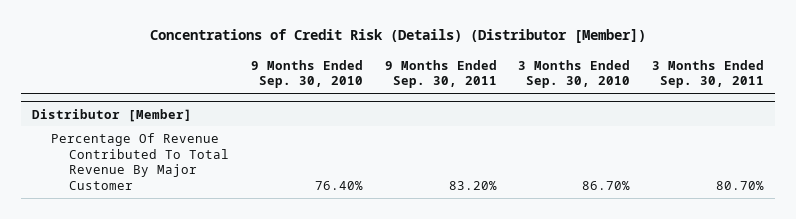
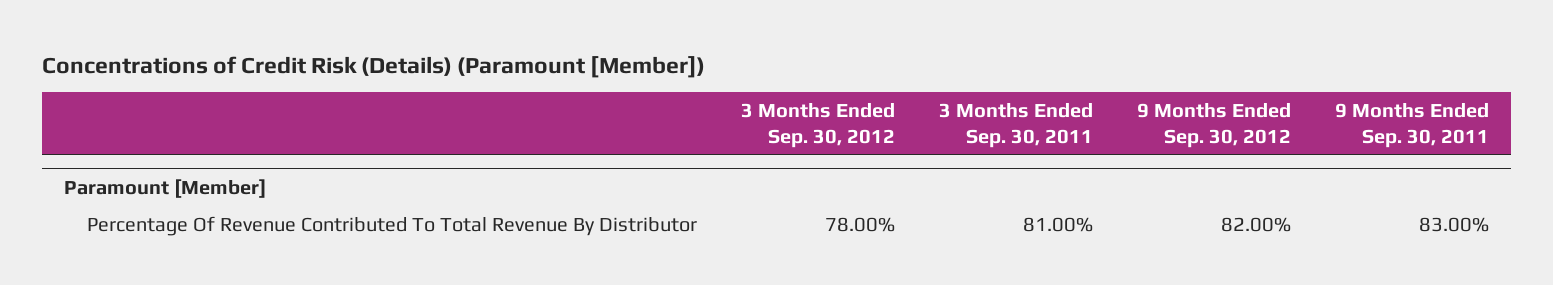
- Concentrations of Credit Risk (Details) (Distributor [Member])
+ Concentrations of Credit Risk (Details) (Paramount [Member])
- | 9 Months Ended Sep. 30, 2010 | 9 Months Ended Sep. 30, 2011 | 3 Months Ended Sep. 30, 2010 | 3 Months Ended Sep. 30, 2011
+ | 3 Months Ended Sep. 30, 2012 | 3 Months Ended Sep. 30, 2011 | 9 Months Ended Sep. 30, 2012 | 9 Months Ended Sep. 30, 2011
- Distributor [Member]
- Percentage Of Revenue Contributed To Total Revenue By Major Customer | 76.40% | 83.20% | 86.70% | 80.70%
+ Paramount [Member]
+ Percentage Of Revenue Contributed To Total Revenue By Distributor | 78.00% | 81.00% | 82.00% | 83.00%

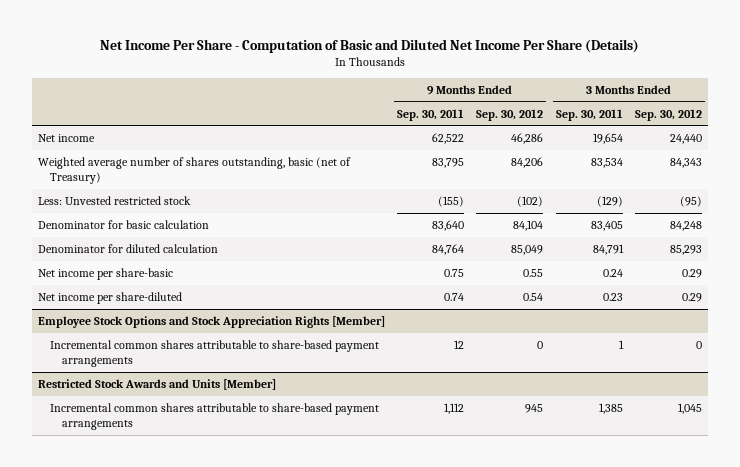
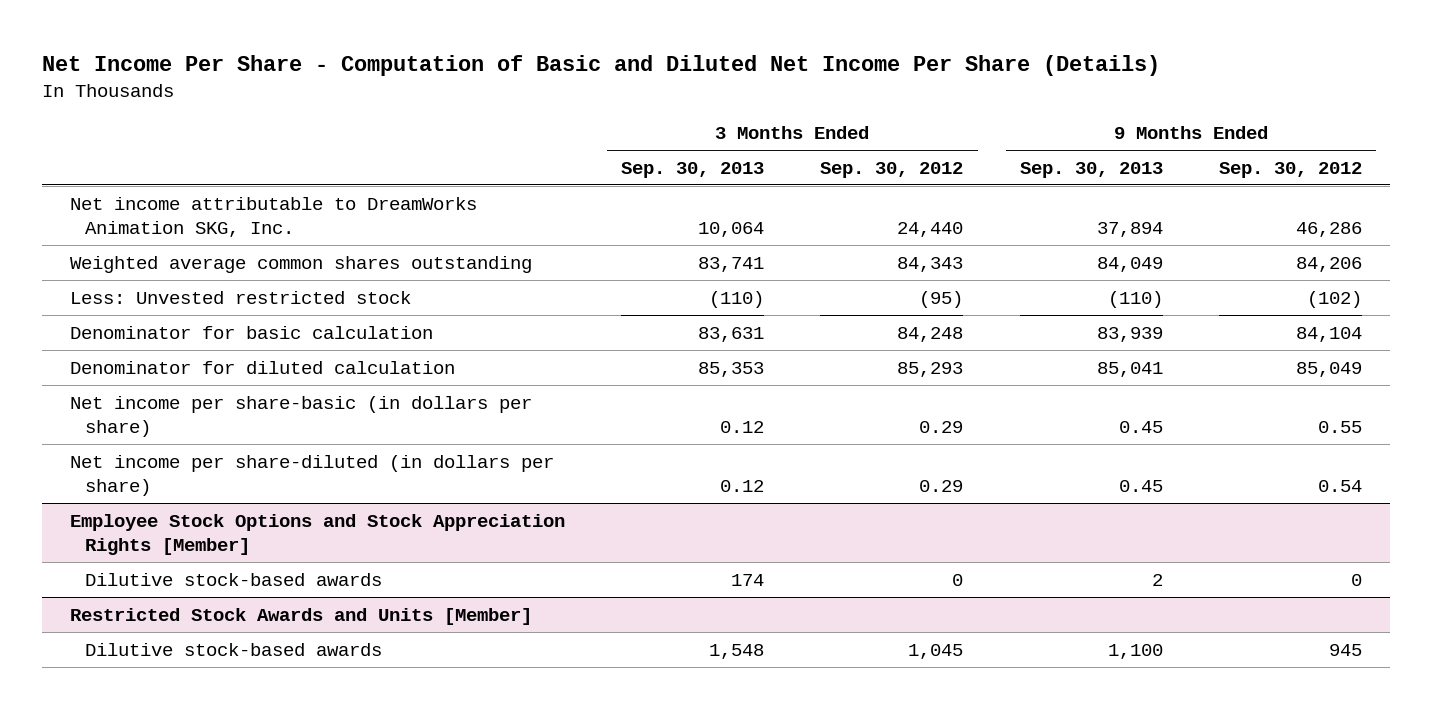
- | 9 Months Ended Sep. 30, 2011 | 9 Months Ended Sep. 30, 2012 | 3 Months Ended Sep. 30, 2011 | 3 Months Ended Sep. 30, 2012
+ | 3 Months Ended Sep. 30, 2013 | 3 Months Ended Sep. 30, 2012 | 9 Months Ended Sep. 30, 2013 | 9 Months Ended Sep. 30, 2012
- Net income | 62,522 | 46,286 | 19,654 | 24,440
- Weighted average number of shares outstanding, basic (net of Treasury) | 83,795 | 84,206 | 83,534 | 84,343
+ Net income attributable to DreamWorks Animation SKG, Inc. | 10,064 | 24,440 | 37,894 | 46,286
+ Weighted average common shares outstanding | 83,741 | 84,343 | 84,049 | 84,206
- Net income per share-basic | 0.75 | 0.55 | 0.24 | 0.29
- Net income per share-diluted | 0.74 | 0.54 | 0.23 | 0.29
+ Net income per share-basic (in dollars per share) | 0.12 | 0.29 | 0.45 | 0.55
+ Net income per share-diluted (in dollars per share) | 0.12 | 0.29 | 0.45 | 0.54
@ Employee Stock Options and Stock Appreciation Rights [Member]
- Incremental common shares attributable to share-based payment arrangements | 12 | 0 | 1 | 0
+ Dilutive stock-based awards | 174 | 0 | 2 | 0
@ Restricted Stock Awards and Units [Member]
- Incremental common shares attributable to share-based payment arrangements | 1,112 | 945 | 1,385 | 1,045
+ Dilutive stock-based awards | 1,548 | 1,045 | 1,100 | 945

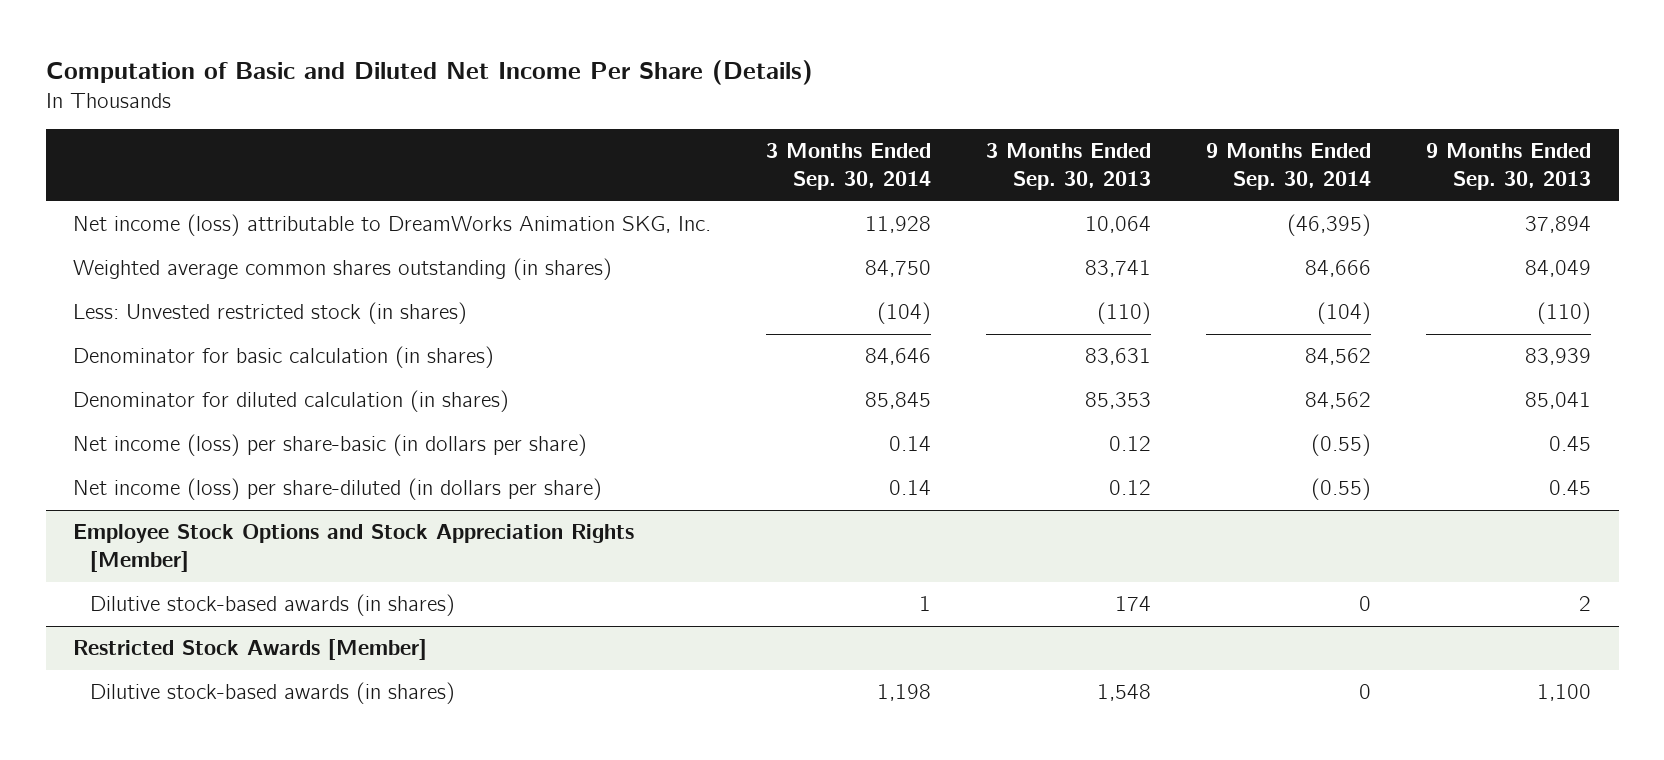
- Net Income Per Share - Computation of Basic and Diluted Net Income Per Share (Details)
+ Computation of Basic and Diluted Net Income Per Share (Details)
- | 3 Months Ended Sep. 30, 2013 | 3 Months Ended Sep. 30, 2012 | 9 Months Ended Sep. 30, 2013 | 9 Months Ended Sep. 30, 2012
+ | 3 Months Ended Sep. 30, 2014 | 3 Months Ended Sep. 30, 2013 | 9 Months Ended Sep. 30, 2014 | 9 Months Ended Sep. 30, 2013
- Net income attributable to DreamWorks Animation SKG, Inc. | 10,064 | 24,440 | 37,894 | 46,286
- Weighted average common shares outstanding | 83,741 | 84,343 | 84,049 | 84,206
- Less: Unvested restricted stock | (110) | (95) | (110) | (102)
- Denominator for basic calculation | 83,631 | 84,248 | 83,939 | 84,104
- Denominator for diluted calculation | 85,353 | 85,293 | 85,041 | 85,049
- Net income per share-basic (in dollars per share) | 0.12 | 0.29 | 0.45 | 0.55
- Net income per share-diluted (in dollars per share) | 0.12 | 0.29 | 0.45 | 0.54
+ Net income (loss) attributable to DreamWorks Animation SKG, Inc. | 11,928 | 10,064 | (46,395) | 37,894
+ Weighted average common shares outstanding (in shares) | 84,750 | 83,741 | 84,666 | 84,049
+ Less: Unvested restricted stock (in shares) | (104) | (110) | (104) | (110)
+ Denominator for basic calculation (in shares) | 84,646 | 83,631 | 84,562 | 83,939
+ Denominator for diluted calculation (in shares) | 85,845 | 85,353 | 84,562 | 85,041
+ Net income (loss) per share-basic (in dollars per share) | 0.14 | 0.12 | (0.55) | 0.45
+ Net income (loss) per share-diluted (in dollars per share) | 0.14 | 0.12 | (0.55) | 0.45
@ Employee Stock Options and Stock Appreciation Rights [Member]
- Dilutive stock-based awards | 174 | 0 | 2 | 0
- Restricted Stock Awards and Units [Member]
- Dilutive stock-based awards | 1,548 | 1,045 | 1,100 | 945
@ Employee Stock Options and Stock Appreciation Rights [Member]
+ Dilutive stock-based awards (in shares) | 1 | 174 | 0 | 2
+ Restricted Stock Awards [Member]
+ Dilutive stock-based awards (in shares) | 1,198 | 1,548 | 0 | 1,100

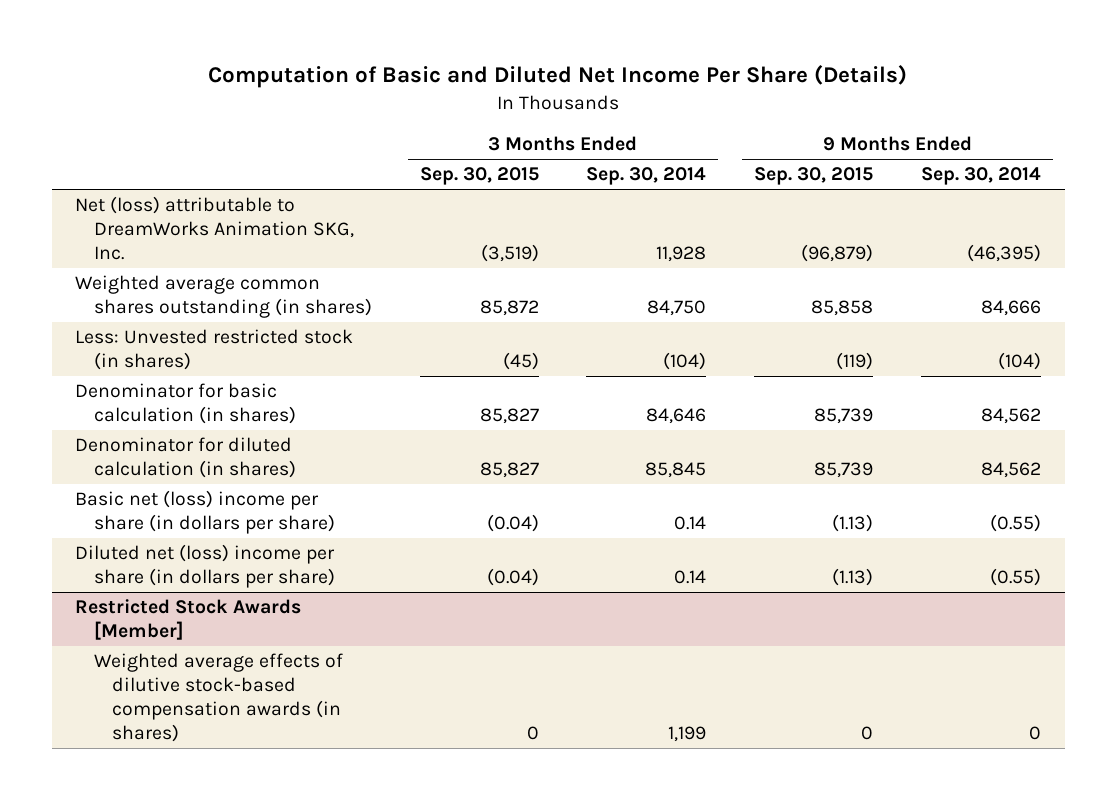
- | 3 Months Ended Sep. 30, 2014 | 3 Months Ended Sep. 30, 2013 | 9 Months Ended Sep. 30, 2014 | 9 Months Ended Sep. 30, 2013
+ | 3 Months Ended Sep. 30, 2015 | 3 Months Ended Sep. 30, 2014 | 9 Months Ended Sep. 30, 2015 | 9 Months Ended Sep. 30, 2014
- Net income (loss) attributable to DreamWorks Animation SKG, Inc. | 11,928 | 10,064 | (46,395) | 37,894
+ Net (loss) attributable to DreamWorks Animation SKG, Inc. | (3,519) | 11,928 | (96,879) | (46,395)
- Net income (loss) per share-basic (in dollars per share) | 0.14 | 0.12 | (0.55) | 0.45
- Net income (loss) per share-diluted (in dollars per share) | 0.14 | 0.12 | (0.55) | 0.45
- Employee Stock Options and Stock Appreciation Rights [Member]
- Dilutive stock-based awards (in shares) | 1 | 174 | 0 | 2
+ Basic net (loss) income per share (in dollars per share) | (0.04) | 0.14 | (1.13) | (0.55)
+ Diluted net (loss) income per share (in dollars per share) | (0.04) | 0.14 | (1.13) | (0.55)
@ Restricted Stock Awards [Member]
- Dilutive stock-based awards (in shares) | 1,198 | 1,548 | 0 | 1,100
+ Weighted average effects of dilutive stock-based compensation awards (in shares) | 0 | 1,199 | 0 | 0

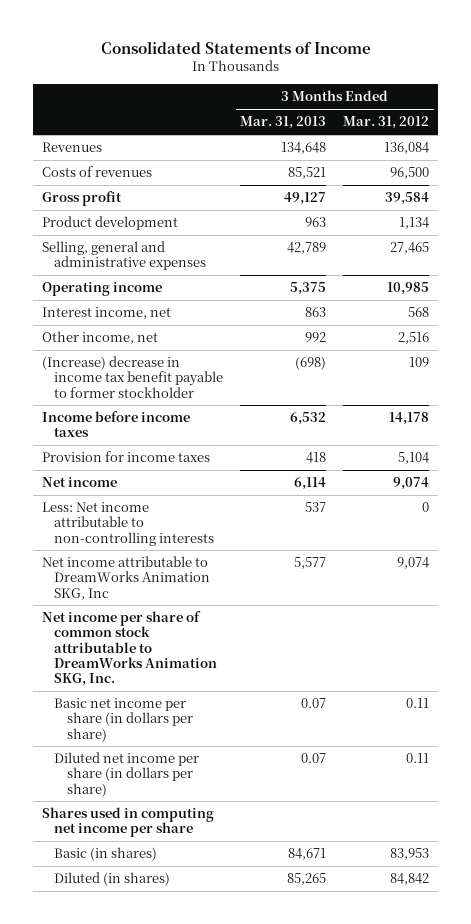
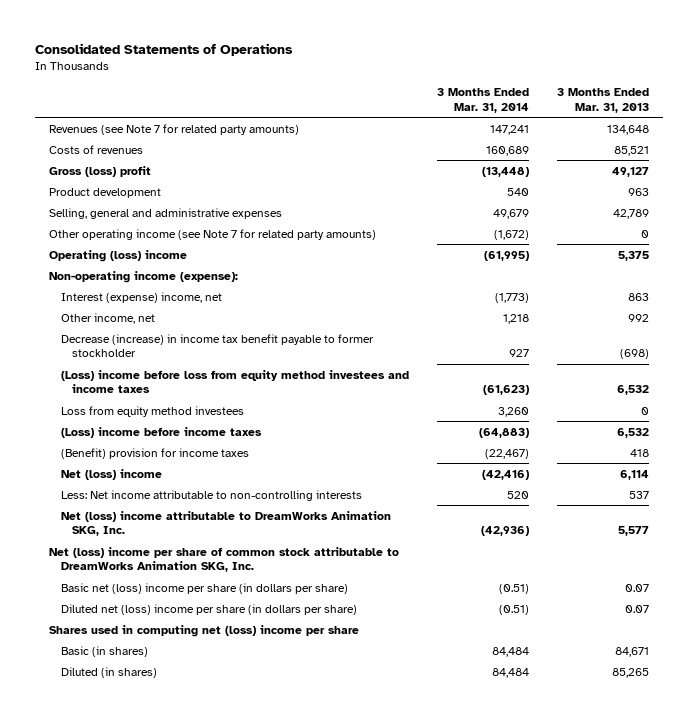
- Consolidated Statements of Income
+ Consolidated Statements of Operations
- | 3 Months Ended Mar. 31, 2013 | 3 Months Ended Mar. 31, 2012
+ | 3 Months Ended Mar. 31, 2014 | 3 Months Ended Mar. 31, 2013
- Revenues | 134,648 | 136,084
+ Revenues (see Note 7 for related party amounts) | 147,241 | 134,648
- Gross profit | 49,127 | 39,584
+ Gross (loss) profit | (13,448) | 49,127
- Operating income | 5,375 | 10,985
- Interest income, net | 863 | 568
+ Other operating income (see Note 7 for related party amounts) | (1,672) | 0
+ Operating (loss) income | (61,995) | 5,375
+ Non-operating income (expense):
+ Interest (expense) income, net | (1,773) | 863
- (Increase) decrease in income tax benefit payable to former stockholder | (698) | 109
- Income before income taxes | 6,532 | 14,178
- Provision for income taxes | 418 | 5,104
- Net income | 6,114 | 9,074
+ Decrease (increase) in income tax benefit payable to former stockholder | 927 | (698)
+ (Loss) income before loss from equity method investees and income taxes | (61,623) | 6,532
+ Loss from equity method investees | 3,260 | 0
+ (Loss) income before income taxes | (64,883) | 6,532
+ (Benefit) provision for income taxes | (22,467) | 418
+ Net (loss) income | (42,416) | 6,114
- Net income attributable to DreamWorks Animation SKG, Inc | 5,577 | 9,074
- Net income per share of common stock attributable to DreamWorks Animation SKG, Inc.
- Basic net income per share (in dollars per share) | 0.07 | 0.11
- Diluted net income per share (in dollars per share) | 0.07 | 0.11
- Shares used in computing net income per share
+ Net (loss) income attributable to DreamWorks Animation SKG, Inc. | (42,936) | 5,577
+ Net (loss) income per share of common stock attributable to DreamWorks Animation SKG, Inc.
+ Basic net (loss) income per share (in dollars per share) | (0.51) | 0.07
+ Diluted net (loss) income per share (in dollars per share) | (0.51) | 0.07
+ Shares used in computing net (loss) income per share

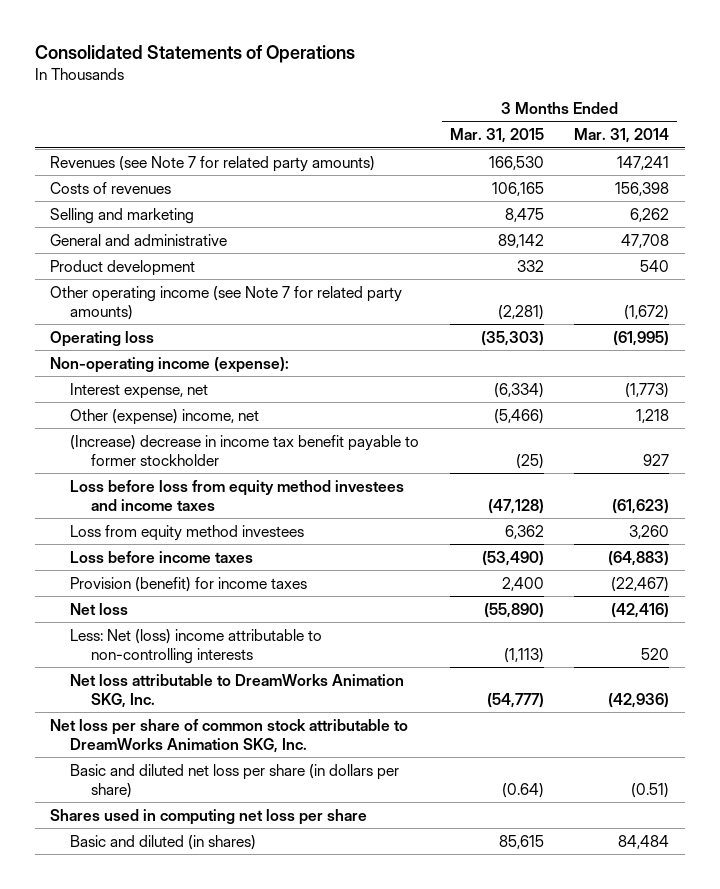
- | 3 Months Ended Mar. 31, 2014 | 3 Months Ended Mar. 31, 2013
+ | 3 Months Ended Mar. 31, 2015 | 3 Months Ended Mar. 31, 2014
- Costs of revenues | 160,689 | 85,521
- Gross (loss) profit | (13,448) | 49,127
+ Costs of revenues | 106,165 | 156,398
+ Selling and marketing | 8,475 | 6,262
+ General and administrative | 89,142 | 47,708
- Selling, general and administrative expenses | 49,679 | 42,789
- Operating (loss) income | (61,995) | 5,375
+ Operating loss | (35,303) | (61,995)
- Interest (expense) income, net | (1,773) | 863
- Other income, net | 1,218 | 992
- Decrease (increase) in income tax benefit payable to former stockholder | 927 | (698)
- (Loss) income before loss from equity method investees and income taxes | (61,623) | 6,532
+ Interest expense, net | (6,334) | (1,773)
+ Other (expense) income, net | (5,466) | 1,218
+ (Increase) decrease in income tax benefit payable to former stockholder | (25) | 927
+ Loss before loss from equity method investees and income taxes | (47,128) | (61,623)
- (Loss) income before income taxes | (64,883) | 6,532
- (Benefit) provision for income taxes | (22,467) | 418
- Net (loss) income | (42,416) | 6,114
- Less: Net income attributable to non-controlling interests | 520 | 537
- Net (loss) income attributable to DreamWorks Animation SKG, Inc. | (42,936) | 5,577
- Net (loss) income per share of common stock attributable to DreamWorks Animation SKG, Inc.
- Basic net (loss) income per share (in dollars per share) | (0.51) | 0.07
- Diluted net (loss) income per share (in dollars per share) | (0.51) | 0.07
- Shares used in computing net (loss) income per share
- Basic (in shares) | 84,484 | 84,671
- Diluted (in shares) | 84,484 | 85,265
+ Loss before income taxes | (53,490) | (64,883)
+ Provision (benefit) for income taxes | 2,400 | (22,467)
+ Net loss | (55,890) | (42,416)
+ Less: Net (loss) income attributable to non-controlling interests | (1,113) | 520
+ Net loss attributable to DreamWorks Animation SKG, Inc. | (54,777) | (42,936)
+ Net loss per share of common stock attributable to DreamWorks Animation SKG, Inc.
+ Basic and diluted net loss per share (in dollars per share) | (0.64) | (0.51)
+ Shares used in computing net loss per share
+ Basic and diluted (in shares) | 85,615 | 84,484

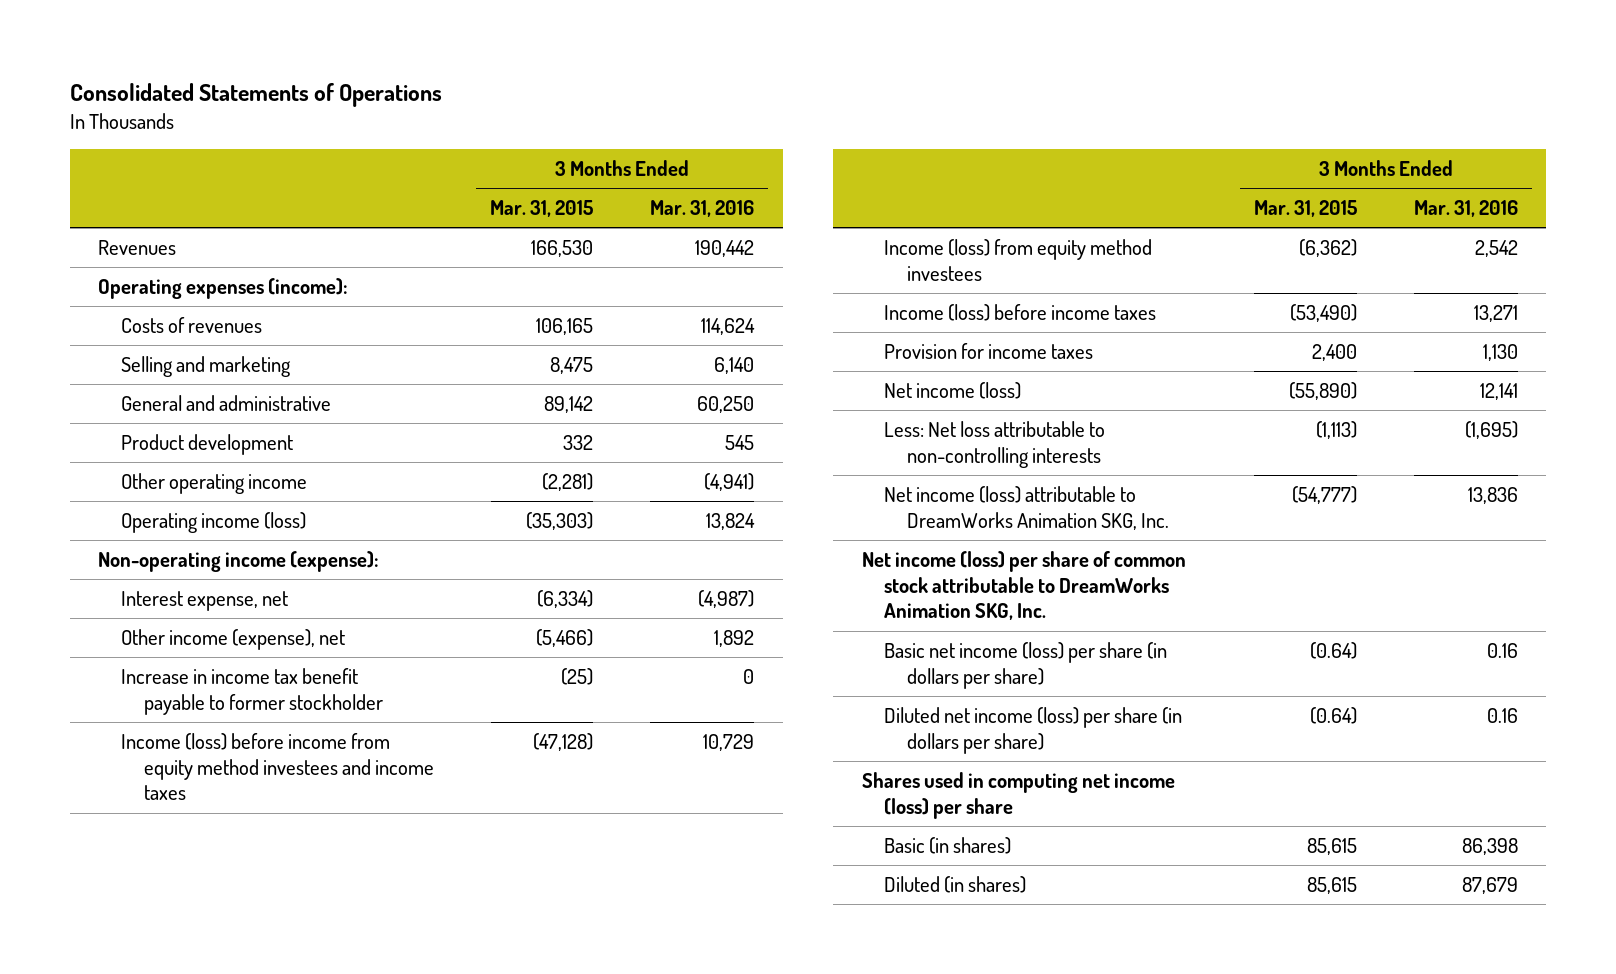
- | 3 Months Ended Mar. 31, 2015 | 3 Months Ended Mar. 31, 2014
+ | 3 Months Ended Mar. 31, 2015 | 3 Months Ended Mar. 31, 2016
- Revenues (see Note 7 for related party amounts) | 166,530 | 147,241
+ Revenues | 166,530 | 190,442
+ Operating expenses (income):
- Other operating income (see Note 7 for related party amounts) | (2,281) | (1,672)
- Operating loss | (35,303) | (61,995)
+ Other operating income | (2,281) | (4,941)
+ Operating income (loss) | (35,303) | 13,824
- Other (expense) income, net | (5,466) | 1,218
- (Increase) decrease in income tax benefit payable to former stockholder | (25) | 927
- Loss before loss from equity method investees and income taxes | (47,128) | (61,623)
- Loss from equity method investees | 6,362 | 3,260
- Loss before income taxes | (53,490) | (64,883)
- Provision (benefit) for income taxes | 2,400 | (22,467)
- Net loss | (55,890) | (42,416)
- Less: Net (loss) income attributable to non-controlling interests | (1,113) | 520
- Net loss attributable to DreamWorks Animation SKG, Inc. | (54,777) | (42,936)
- Net loss per share of common stock attributable to DreamWorks Animation SKG, Inc.
- Basic and diluted net loss per share (in dollars per share) | (0.64) | (0.51)
- Shares used in computing net loss per share
- Basic and diluted (in shares) | 85,615 | 84,484
+ Other income (expense), net | (5,466) | 1,892
+ Increase in income tax benefit payable to former stockholder | (25) | 0
+ Income (loss) before income from equity method investees and income taxes | (47,128) | 10,729
+ Income (loss) from equity method investees | (6,362) | 2,542
+ Income (loss) before income taxes | (53,490) | 13,271
+ Provision for income taxes | 2,400 | 1,130
+ Net income (loss) | (55,890) | 12,141
+ Less: Net loss attributable to non-controlling interests | (1,113) | (1,695)
+ Net income (loss) attributable to DreamWorks Animation SKG, Inc. | (54,777) | 13,836
+ Net income (loss) per share of common stock attributable to DreamWorks Animation SKG, Inc.
+ Basic net income (loss) per share (in dollars per share) | (0.64) | 0.16
+ Diluted net income (loss) per share (in dollars per share) | (0.64) | 0.16
+ Shares used in computing net income (loss) per share
+ Basic (in shares) | 85,615 | 86,398
+ Diluted (in shares) | 85,615 | 87,679

